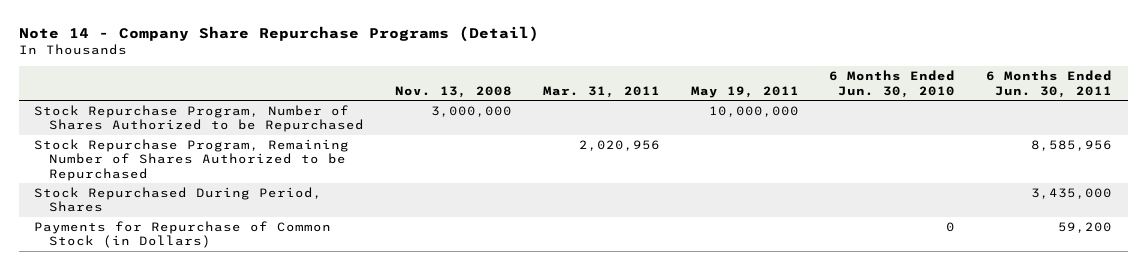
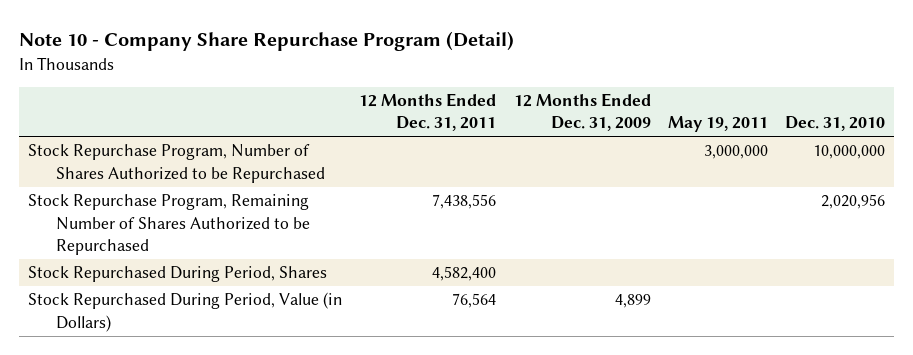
- Note 14 - Company Share Repurchase Programs (Detail)
+ Note 10 - Company Share Repurchase Program (Detail)
- | Nov. 13, 2008 | Mar. 31, 2011 | May 19, 2011 | 6 Months Ended Jun. 30, 2010 | 6 Months Ended Jun. 30, 2011
+ | 12 Months Ended Dec. 31, 2011 | 12 Months Ended Dec. 31, 2009 | May 19, 2011 | Dec. 31, 2010
- Stock Repurchase Program, Number of Shares Authorized to be Repurchased | 3,000,000 | | 10,000,000 | |
+ Stock Repurchase Program, Number of Shares Authorized to be Repurchased | | | 3,000,000 | 10,000,000
- Payments for Repurchase of Common Stock (in Dollars) | | | | 0 | 59,200
+ Stock Repurchased During Period, Value (in Dollars) | 76,564 | 4,899 | |

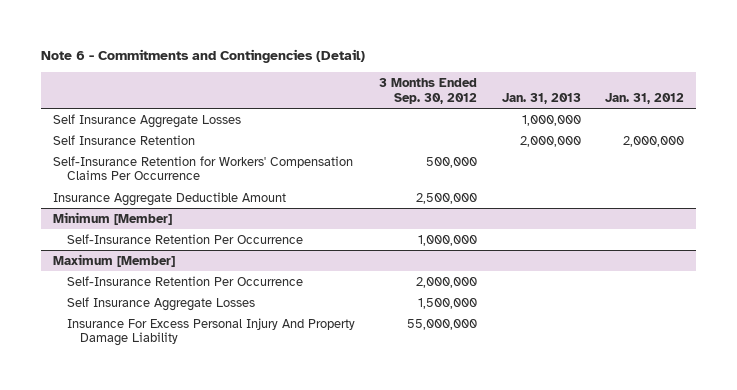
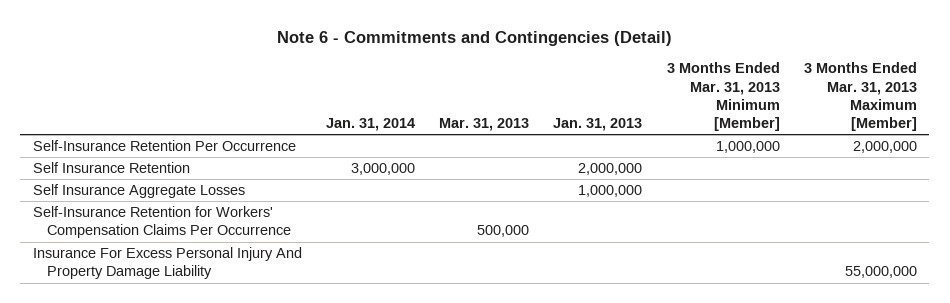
- | 3 Months Ended Sep. 30, 2012 | Jan. 31, 2013 | Jan. 31, 2012
+ | Jan. 31, 2014 | Mar. 31, 2013 | Jan. 31, 2013 | 3 Months Ended Mar. 31, 2013 Minimum [Member] | 3 Months Ended Mar. 31, 2013 Maximum [Member]
+ Self-Insurance Retention Per Occurrence | | | | 1,000,000 | 2,000,000
moved down: Self Insurance Aggregate Losses | | | 1,000,000 | |
- Insurance Aggregate Deductible Amount | 2,500,000 | |
- Minimum [Member]
- Self-Insurance Retention Per Occurrence | 1,000,000 | |
- Maximum [Member]
- Self-Insurance Retention Per Occurrence | 2,000,000 | |
- Self Insurance Aggregate Losses | 1,500,000 | |
- Insurance For Excess Personal Injury And Property Damage Liability | 55,000,000 | |
+ Insurance For Excess Personal Injury And Property Damage Liability | | | | | 55,000,000

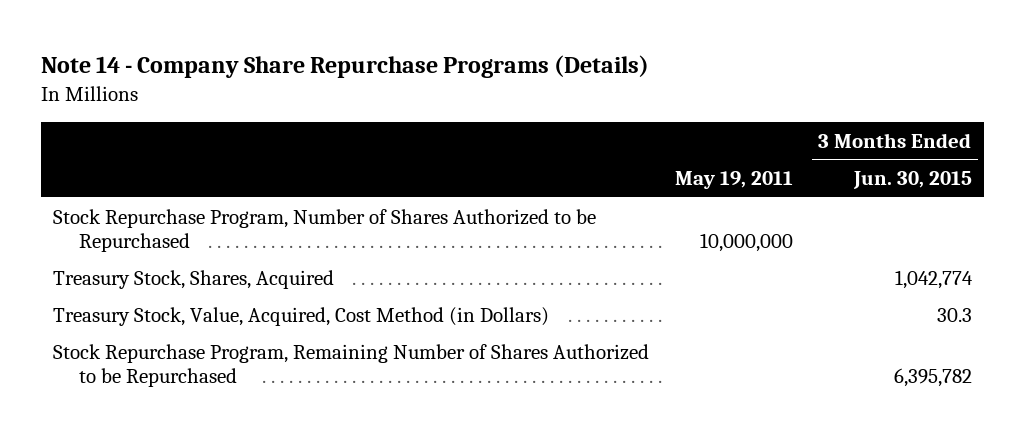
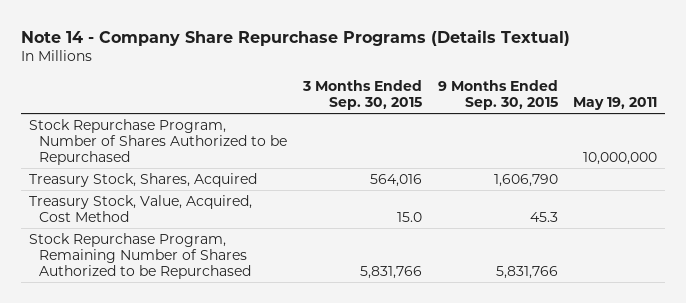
- Note 14 - Company Share Repurchase Programs (Details)
+ Note 14 - Company Share Repurchase Programs (Details Textual)
- | May 19, 2011 | 3 Months Ended Jun. 30, 2015
+ | 3 Months Ended Sep. 30, 2015 | 9 Months Ended Sep. 30, 2015 | May 19, 2011
- Treasury Stock, Value, Acquired, Cost Method (in Dollars) | | 30.3
+ Treasury Stock, Value, Acquired, Cost Method | 15.0 | 45.3 |

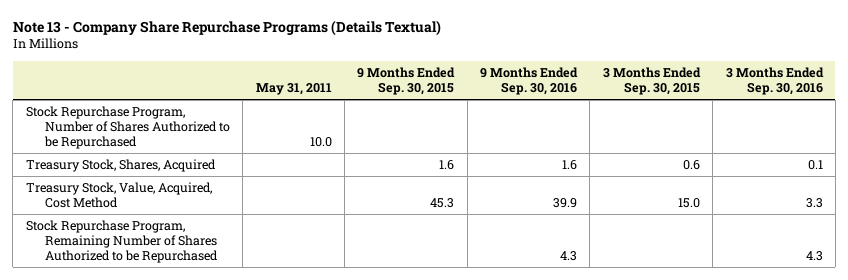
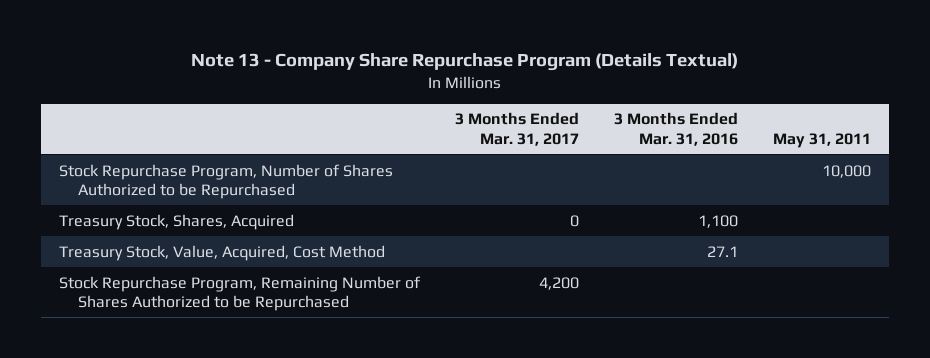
- Note 13 - Company Share Repurchase Programs (Details Textual)
+ Note 13 - Company Share Repurchase Program (Details Textual)
- | May 31, 2011 | 9 Months Ended Sep. 30, 2015 | 9 Months Ended Sep. 30, 2016 | 3 Months Ended Sep. 30, 2015 | 3 Months Ended Sep. 30, 2016
+ | 3 Months Ended Mar. 31, 2017 | 3 Months Ended Mar. 31, 2016 | May 31, 2011
- Stock Repurchase Program, Number of Shares Authorized to be Repurchased | 10.0 | | | |
+ Stock Repurchase Program, Number of Shares Authorized to be Repurchased | | | 10,000

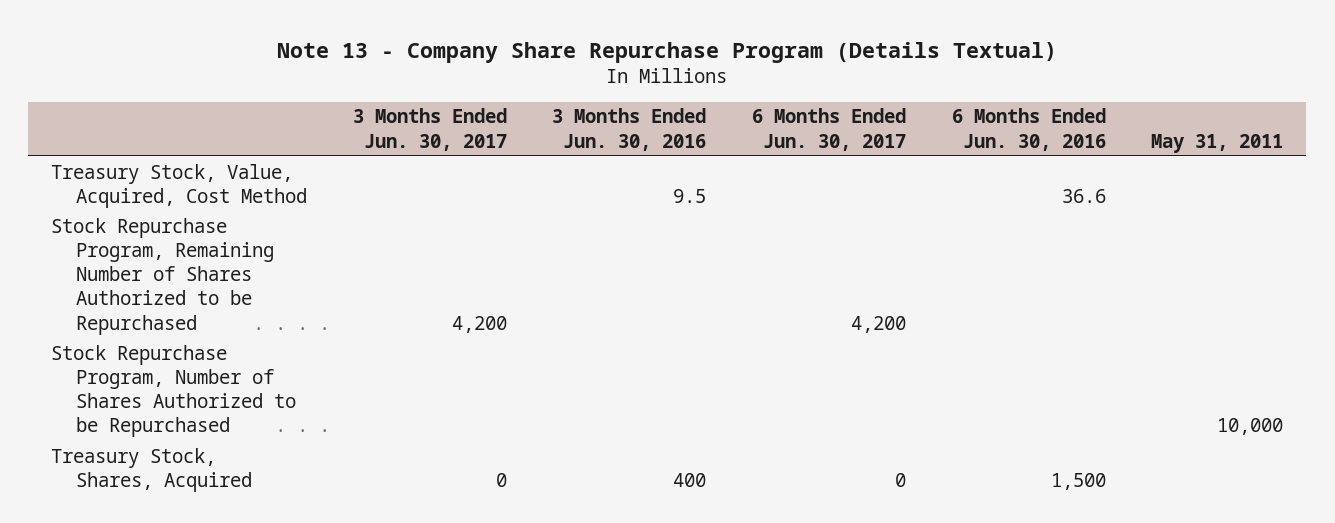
- | 3 Months Ended Mar. 31, 2017 | 3 Months Ended Mar. 31, 2016 | May 31, 2011
+ | 3 Months Ended Jun. 30, 2017 | 3 Months Ended Jun. 30, 2016 | 6 Months Ended Jun. 30, 2017 | 6 Months Ended Jun. 30, 2016 | May 31, 2011
moved down: Stock Repurchase Program, Number of Shares Authorized to be Repurchased | | | | | 10,000
moved down: Treasury Stock, Shares, Acquired | 0 | 400 | 0 | 1,500 |

